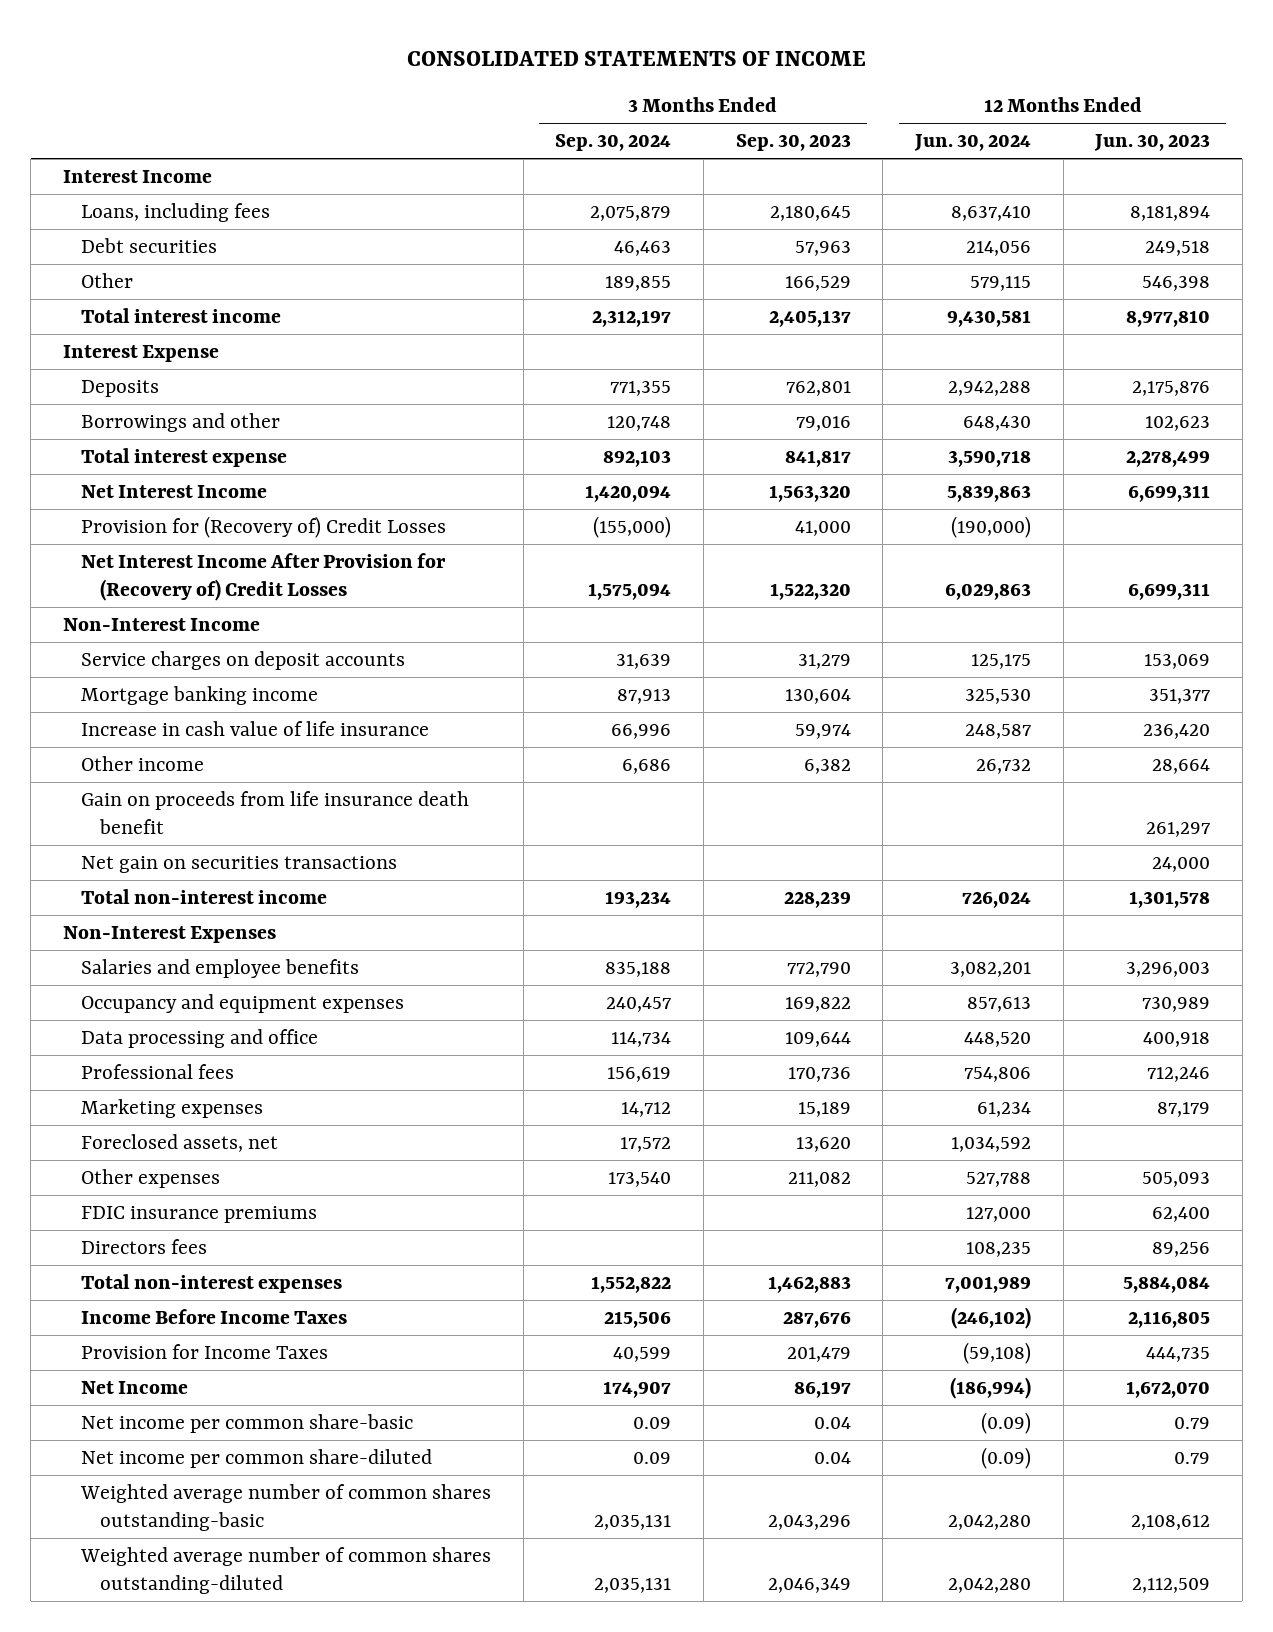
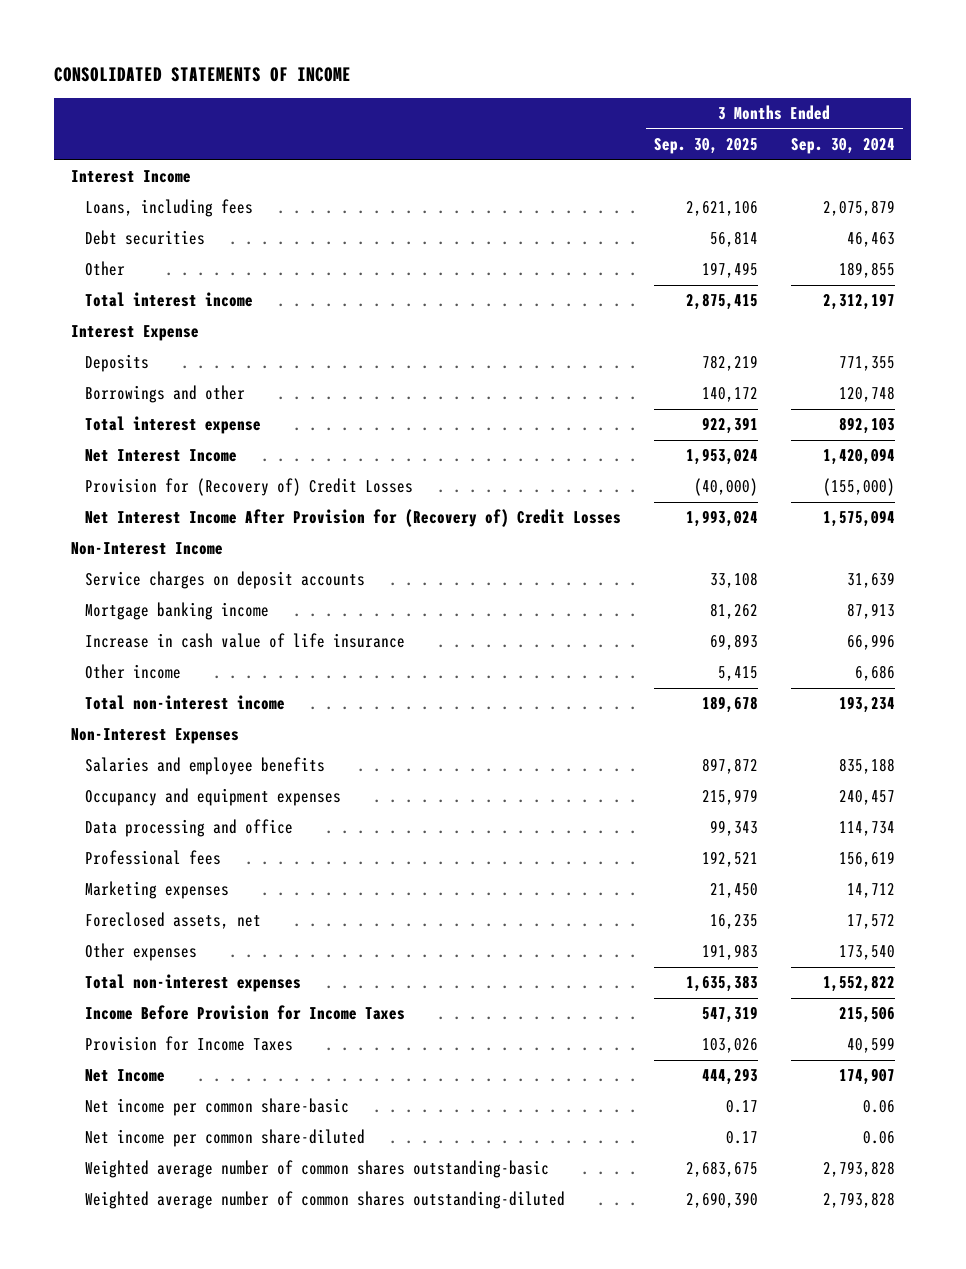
- | 3 Months Ended Sep. 30, 2024 | 3 Months Ended Sep. 30, 2023 | 12 Months Ended Jun. 30, 2024 | 12 Months Ended Jun. 30, 2023
+ | 3 Months Ended Sep. 30, 2025 | 3 Months Ended Sep. 30, 2024
- Gain on proceeds from life insurance death benefit | | | | 261,297
- Net gain on securities transactions | | | | 24,000
- FDIC insurance premiums | | | 127,000 | 62,400
- Directors fees | | | 108,235 | 89,256
- Income Before Income Taxes | 215,506 | 287,676 | (246,102) | 2,116,805
+ Income Before Provision for Income Taxes | 547,319 | 215,506
- Net income per common share-basic | 0.09 | 0.04 | (0.09) | 0.79
- Net income per common share-diluted | 0.09 | 0.04 | (0.09) | 0.79
- Weighted average number of common shares outstanding-basic | 2,035,131 | 2,043,296 | 2,042,280 | 2,108,612
- Weighted average number of common shares outstanding-diluted | 2,035,131 | 2,046,349 | 2,042,280 | 2,112,509
+ Net income per common share-basic | 0.17 | 0.06
+ Net income per common share-diluted | 0.17 | 0.06
+ Weighted average number of common shares outstanding-basic | 2,683,675 | 2,793,828
+ Weighted average number of common shares outstanding-diluted | 2,690,390 | 2,793,828

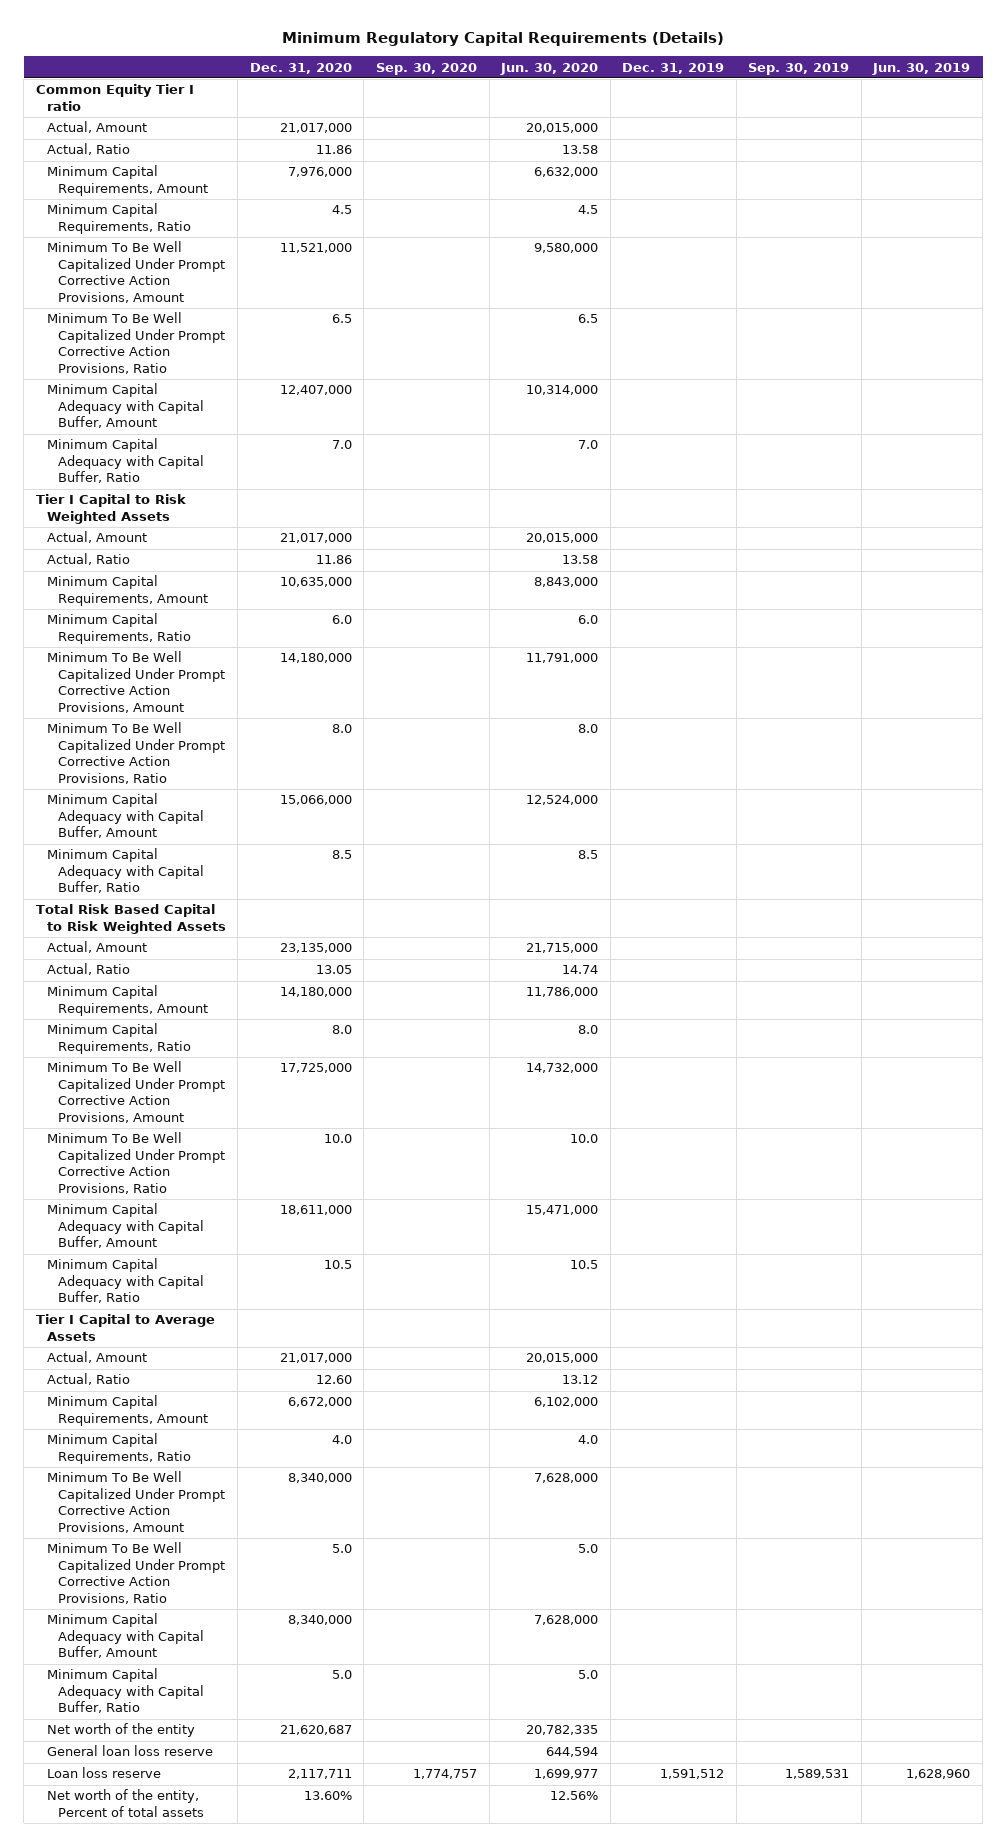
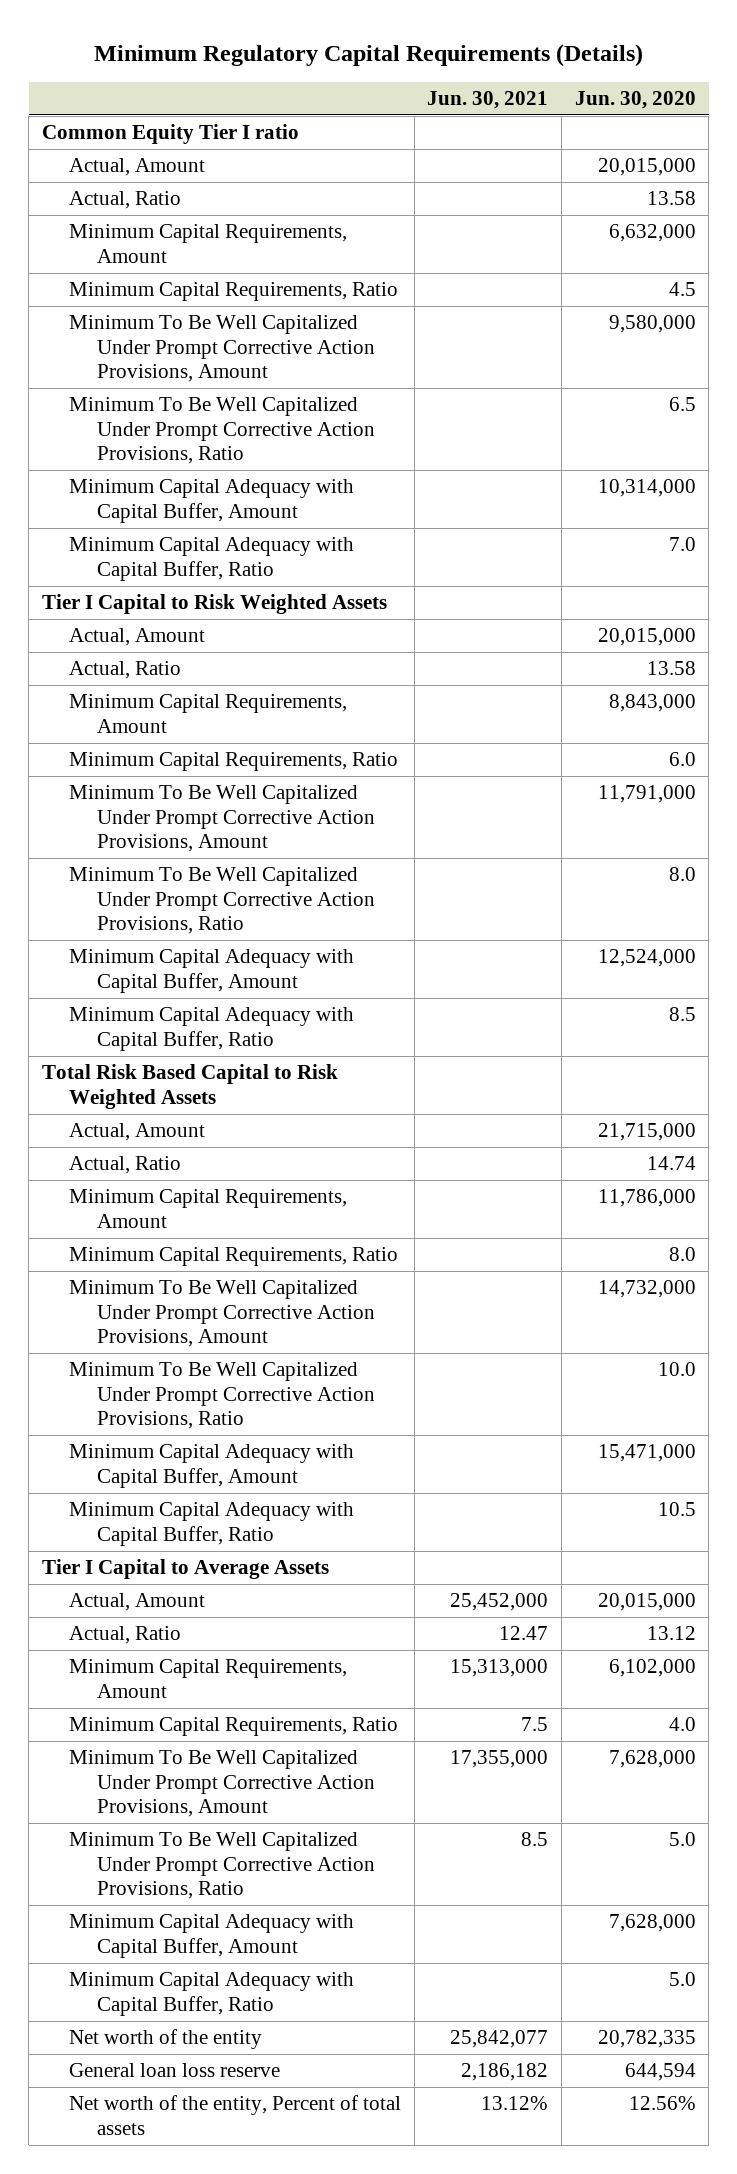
- | Dec. 31, 2020 | Sep. 30, 2020 | Jun. 30, 2020 | Dec. 31, 2019 | Sep. 30, 2019 | Jun. 30, 2019
+ | Jun. 30, 2021 | Jun. 30, 2020
- Loan loss reserve | 2,117,711 | 1,774,757 | 1,699,977 | 1,591,512 | 1,589,531 | 1,628,960

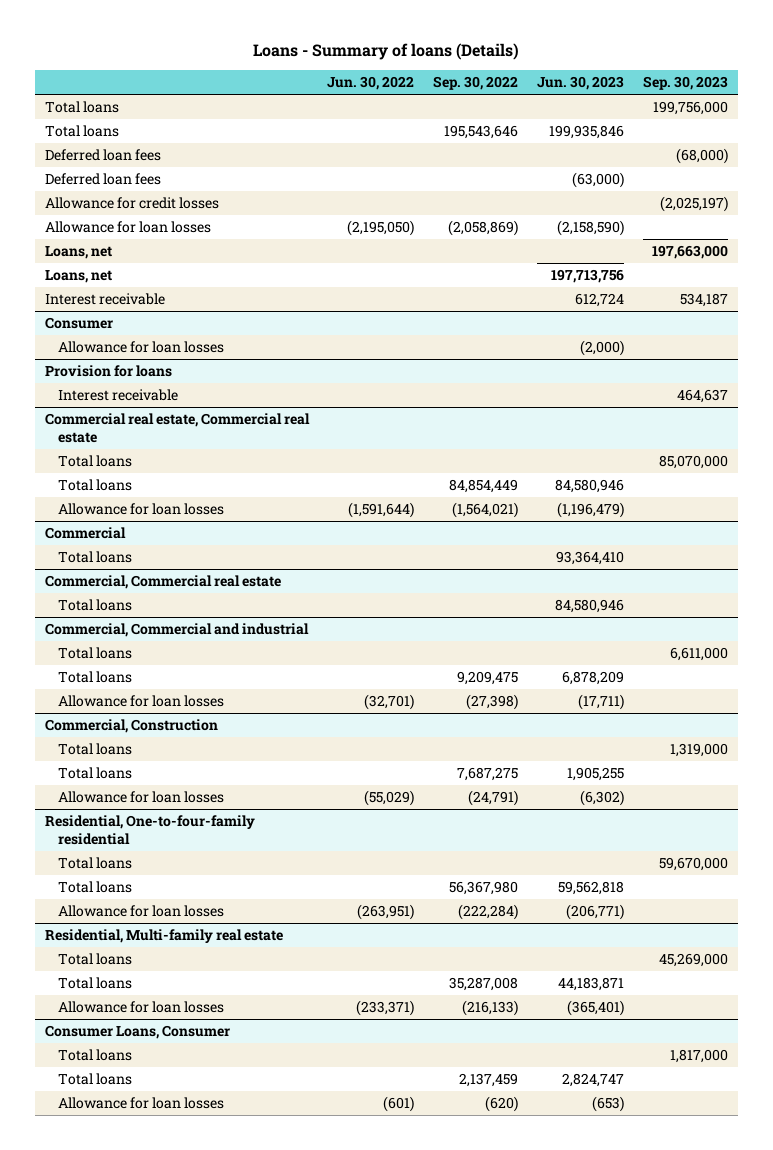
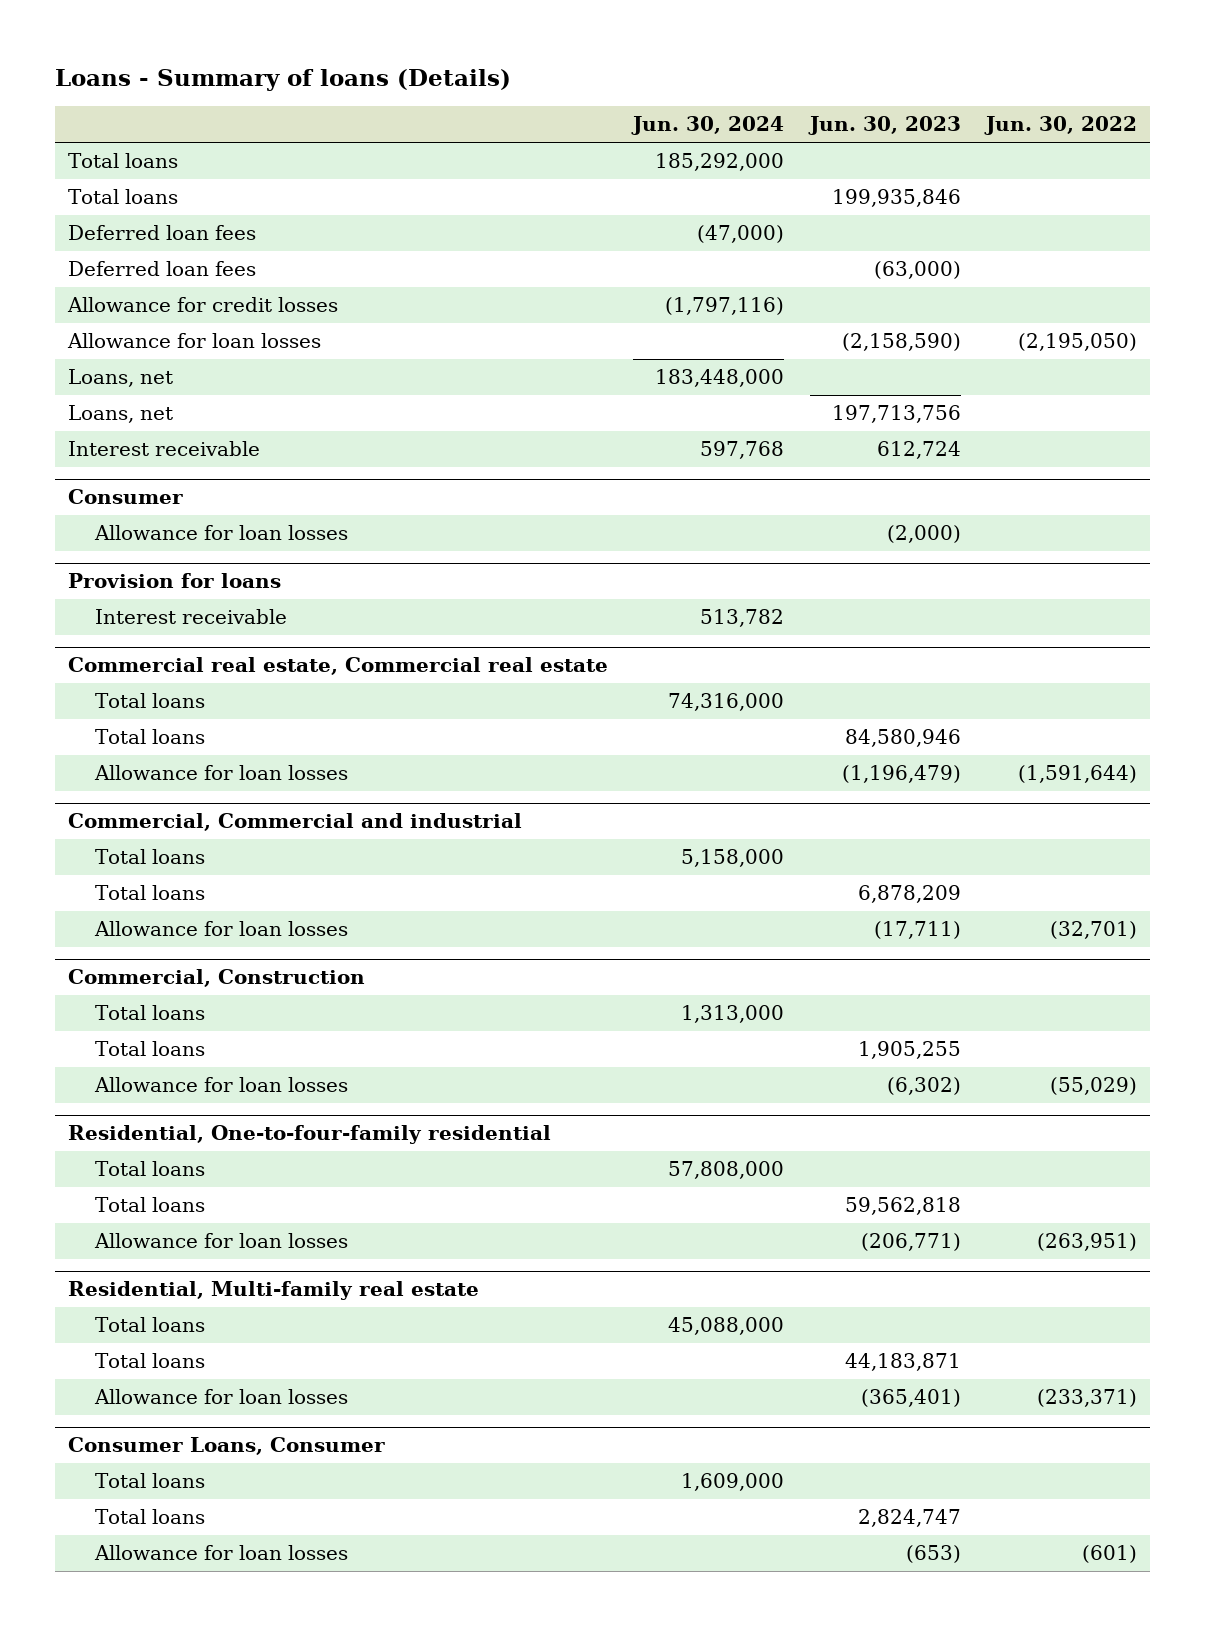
- | Jun. 30, 2022 | Sep. 30, 2022 | Jun. 30, 2023 | Sep. 30, 2023
+ | Jun. 30, 2024 | Jun. 30, 2023 | Jun. 30, 2022
- Commercial
- Total loans | | | 93,364,410 |
- Commercial, Commercial real estate
- Total loans | | | 84,580,946 |

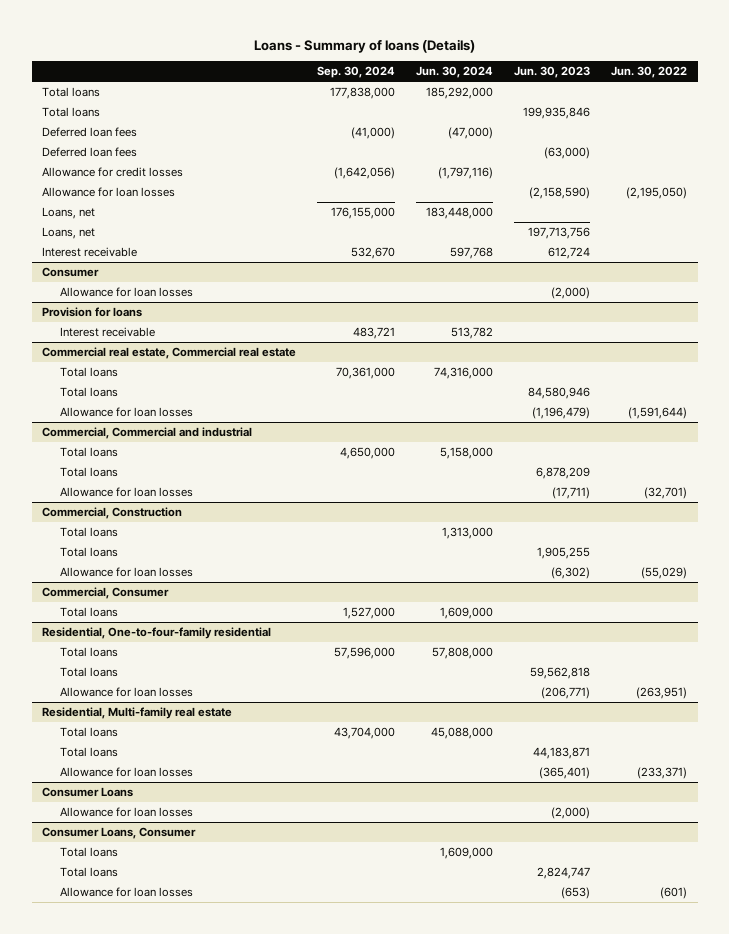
- | Jun. 30, 2024 | Jun. 30, 2023 | Jun. 30, 2022
+ | Sep. 30, 2024 | Jun. 30, 2024 | Jun. 30, 2023 | Jun. 30, 2022
+ Commercial, Consumer
+ Total loans | 1,527,000 | 1,609,000 | |
+ Consumer Loans
+ Allowance for loan losses | | | (2,000) |

